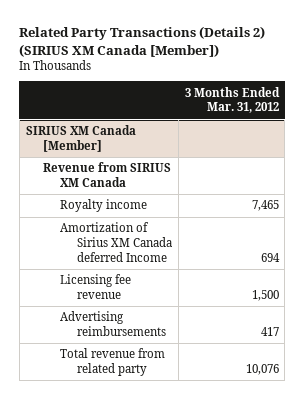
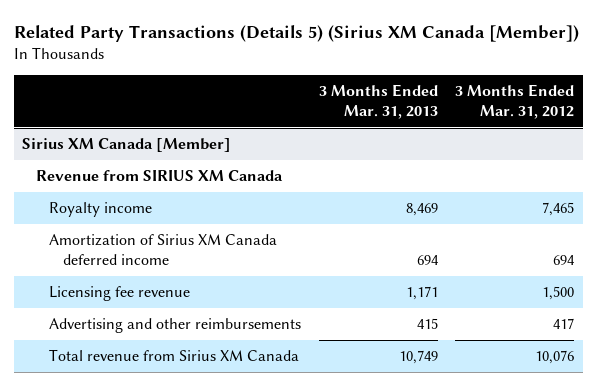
- Related Party Transactions (Details 2) (SIRIUS XM Canada [Member])
+ Related Party Transactions (Details 5) (Sirius XM Canada [Member])
- | 3 Months Ended Mar. 31, 2012
+ | 3 Months Ended Mar. 31, 2013 | 3 Months Ended Mar. 31, 2012
- SIRIUS XM Canada [Member]
+ Sirius XM Canada [Member]
- Amortization of Sirius XM Canada deferred Income | 694
+ Amortization of Sirius XM Canada deferred income | 694 | 694
- Advertising reimbursements | 417
- Total revenue from related party | 10,076
+ Advertising and other reimbursements | 415 | 417
+ Total revenue from Sirius XM Canada | 10,749 | 10,076

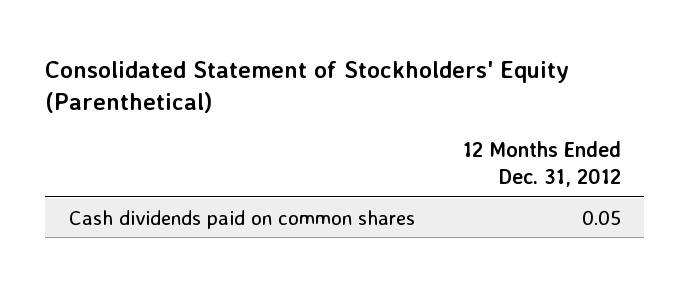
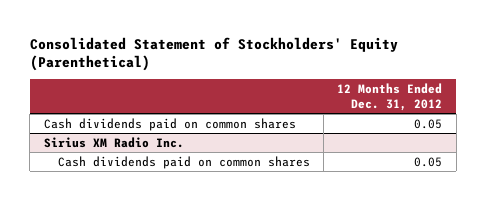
+ Sirius XM Radio Inc.
+ Cash dividends paid on common shares | 0.05

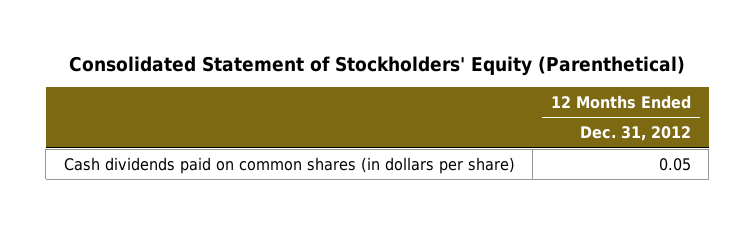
- Cash dividends paid on common shares | 0.05
- Sirius XM Radio Inc.
- Cash dividends paid on common shares | 0.05
+ Cash dividends paid on common shares (in dollars per share) | 0.05

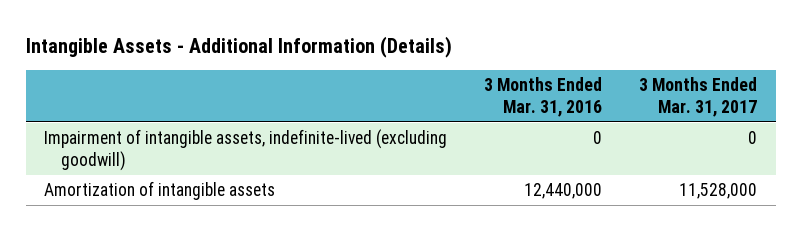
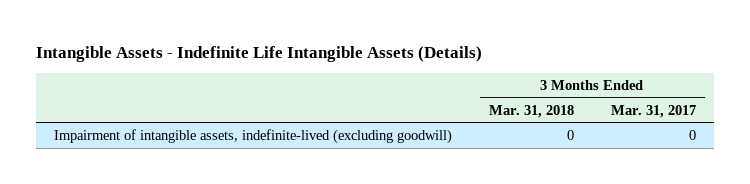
- Intangible Assets - Additional Information (Details)
+ Intangible Assets - Indefinite Life Intangible Assets (Details)
- | 3 Months Ended Mar. 31, 2016 | 3 Months Ended Mar. 31, 2017
+ | 3 Months Ended Mar. 31, 2018 | 3 Months Ended Mar. 31, 2017
- Amortization of intangible assets | 12,440,000 | 11,528,000

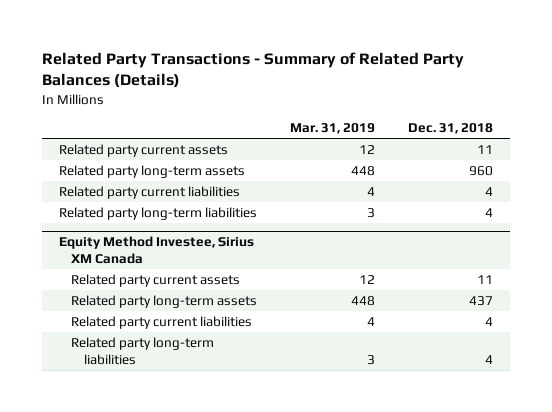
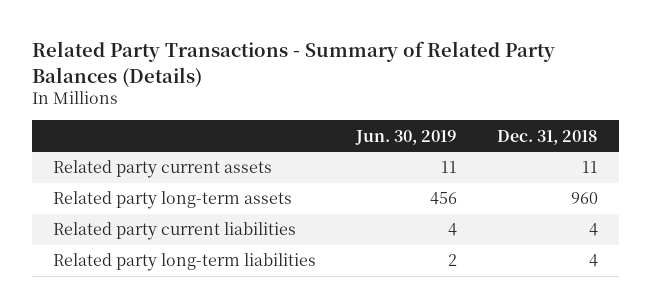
- | Mar. 31, 2019 | Dec. 31, 2018
+ | Jun. 30, 2019 | Dec. 31, 2018
- Equity Method Investee, Sirius XM Canada
- Related party current assets | 12 | 11
- Related party long-term assets | 448 | 437
- Related party current liabilities | 4 | 4
- Related party long-term liabilities | 3 | 4

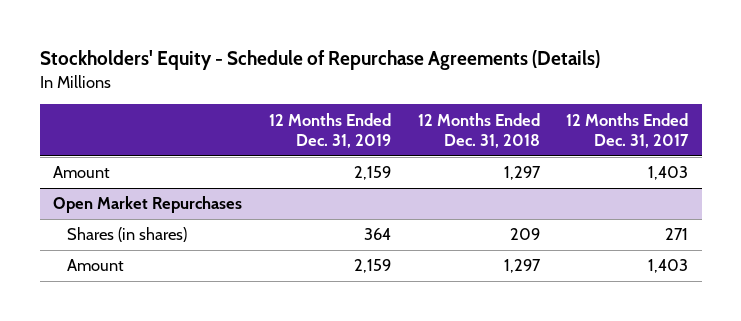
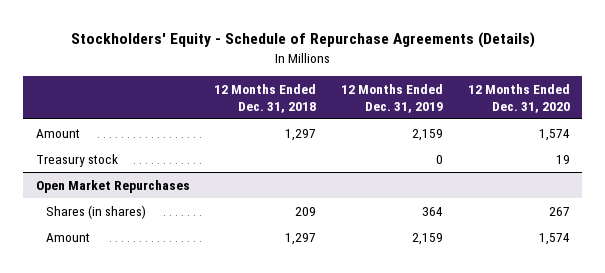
- | 12 Months Ended Dec. 31, 2019 | 12 Months Ended Dec. 31, 2018 | 12 Months Ended Dec. 31, 2017
+ | 12 Months Ended Dec. 31, 2018 | 12 Months Ended Dec. 31, 2019 | 12 Months Ended Dec. 31, 2020
+ Treasury stock | | 0 | 19

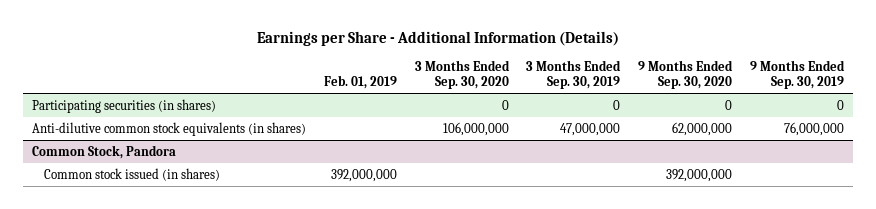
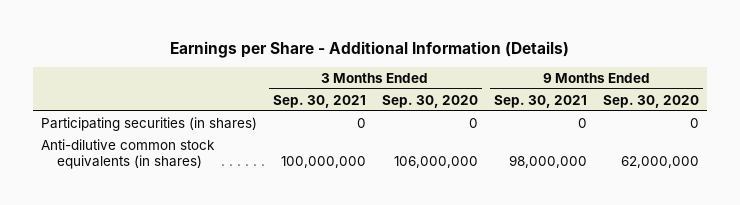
- | Feb. 01, 2019 | 3 Months Ended Sep. 30, 2020 | 3 Months Ended Sep. 30, 2019 | 9 Months Ended Sep. 30, 2020 | 9 Months Ended Sep. 30, 2019
+ | 3 Months Ended Sep. 30, 2021 | 3 Months Ended Sep. 30, 2020 | 9 Months Ended Sep. 30, 2021 | 9 Months Ended Sep. 30, 2020
- Common Stock, Pandora
- Common stock issued (in shares) | 392,000,000 | | | 392,000,000 |

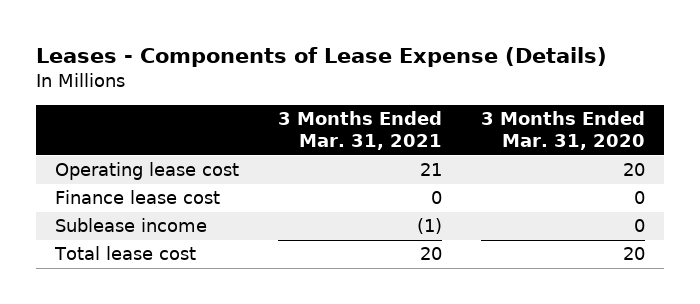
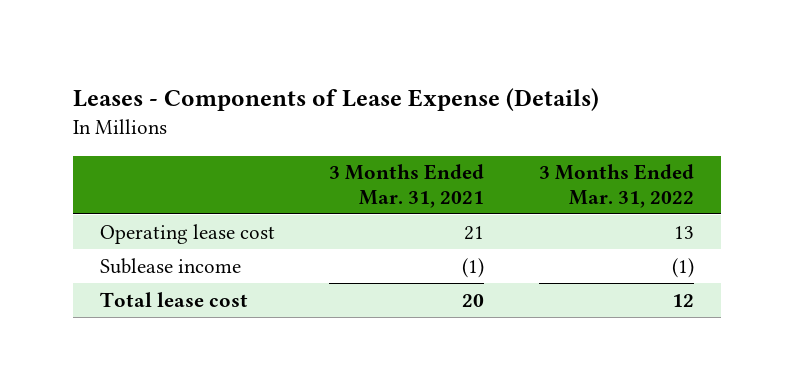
- | 3 Months Ended Mar. 31, 2021 | 3 Months Ended Mar. 31, 2020
+ | 3 Months Ended Mar. 31, 2021 | 3 Months Ended Mar. 31, 2022
- Finance lease cost | 0 | 0

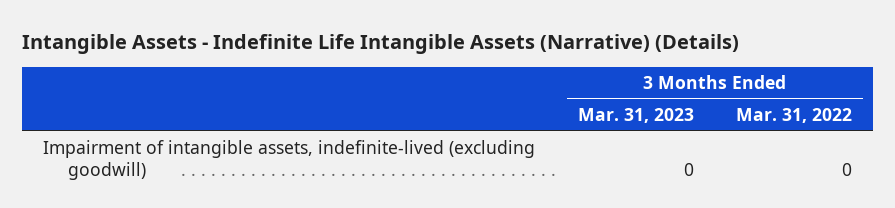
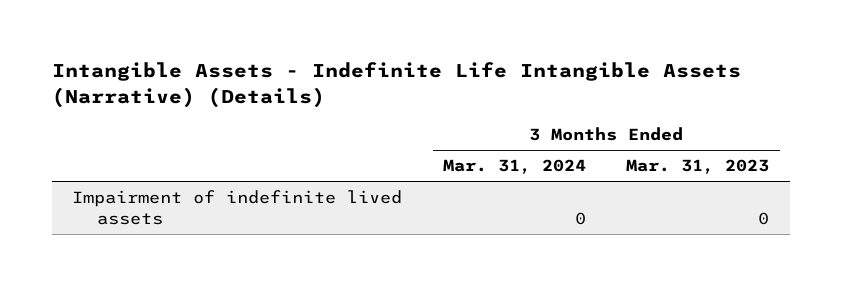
- | 3 Months Ended Mar. 31, 2023 | 3 Months Ended Mar. 31, 2022
+ | 3 Months Ended Mar. 31, 2024 | 3 Months Ended Mar. 31, 2023
- Impairment of intangible assets, indefinite-lived (excluding goodwill) | 0 | 0
+ Impairment of indefinite lived assets | 0 | 0

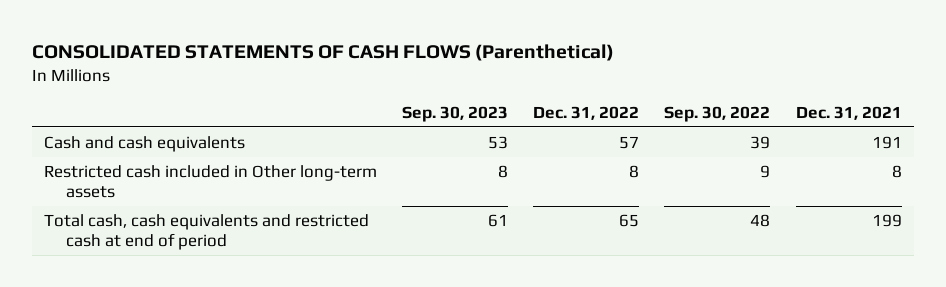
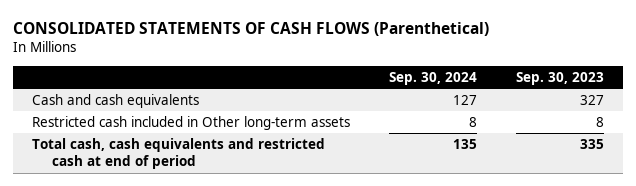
- | Sep. 30, 2023 | Dec. 31, 2022 | Sep. 30, 2022 | Dec. 31, 2021
+ | Sep. 30, 2024 | Sep. 30, 2023
- Cash and cash equivalents | 53 | 57 | 39 | 191
+ Cash and cash equivalents | 127 | 327
- Total cash, cash equivalents and restricted cash at end of period | 61 | 65 | 48 | 199
+ Total cash, cash equivalents and restricted cash at end of period | 135 | 335

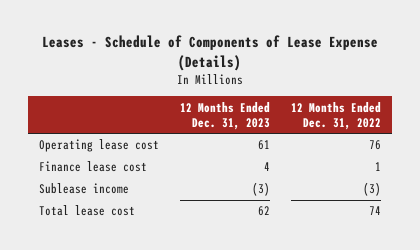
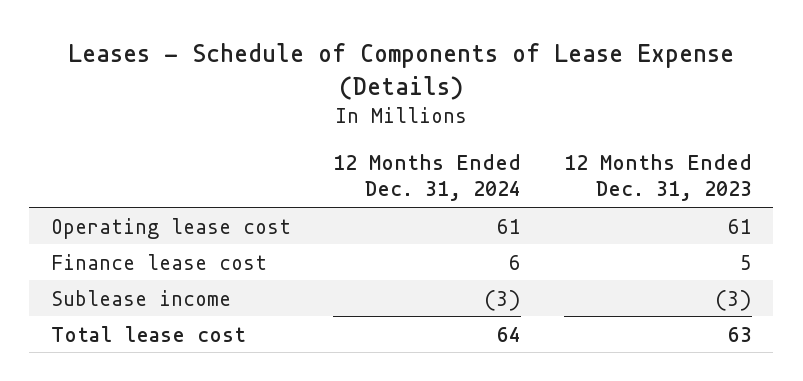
- | 12 Months Ended Dec. 31, 2023 | 12 Months Ended Dec. 31, 2022
+ | 12 Months Ended Dec. 31, 2024 | 12 Months Ended Dec. 31, 2023
- Finance lease cost | 4 | 1
+ Finance lease cost | 6 | 5
- Total lease cost | 62 | 74
+ Total lease cost | 64 | 63

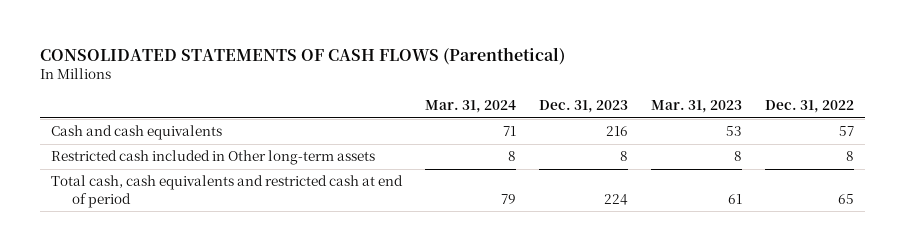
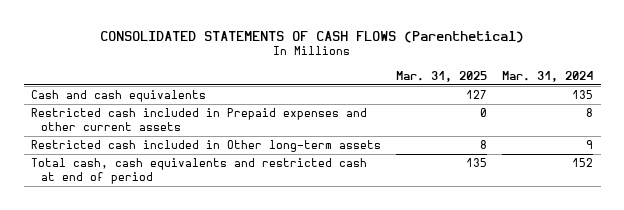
- | Mar. 31, 2024 | Dec. 31, 2023 | Mar. 31, 2023 | Dec. 31, 2022
+ | Mar. 31, 2025 | Mar. 31, 2024
- Cash and cash equivalents | 71 | 216 | 53 | 57
- Restricted cash included in Other long-term assets | 8 | 8 | 8 | 8
- Total cash, cash equivalents and restricted cash at end of period | 79 | 224 | 61 | 65
+ Cash and cash equivalents | 127 | 135
+ Restricted cash included in Prepaid expenses and other current assets | 0 | 8
+ Restricted cash included in Other long-term assets | 8 | 9
+ Total cash, cash equivalents and restricted cash at end of period | 135 | 152

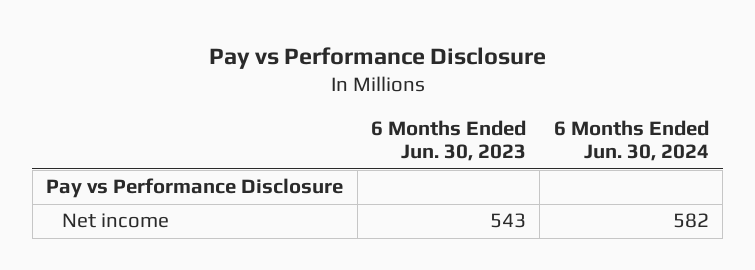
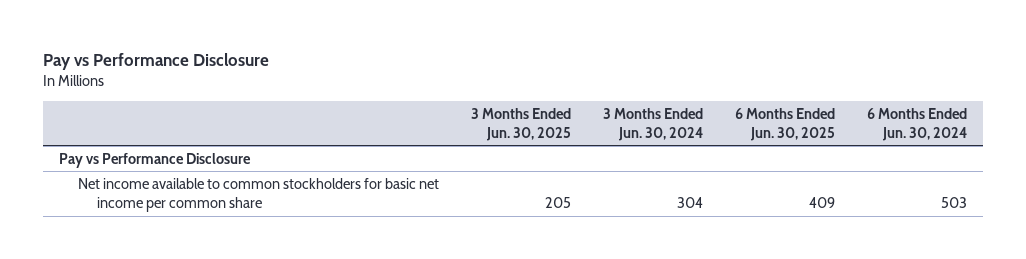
- | 6 Months Ended Jun. 30, 2023 | 6 Months Ended Jun. 30, 2024
+ | 3 Months Ended Jun. 30, 2025 | 3 Months Ended Jun. 30, 2024 | 6 Months Ended Jun. 30, 2025 | 6 Months Ended Jun. 30, 2024
- Net income | 543 | 582
+ Net income available to common stockholders for basic net income per common share | 205 | 304 | 409 | 503

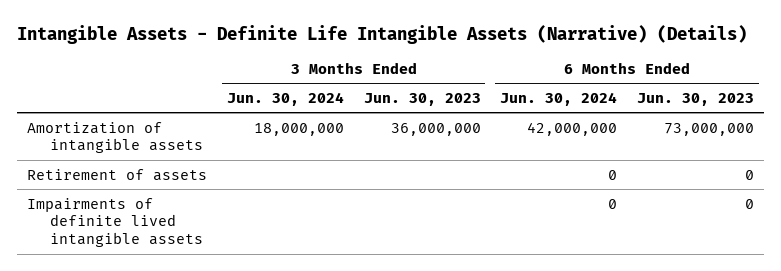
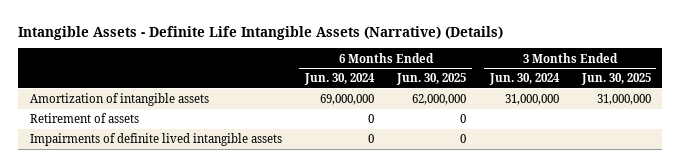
- | 3 Months Ended Jun. 30, 2024 | 3 Months Ended Jun. 30, 2023 | 6 Months Ended Jun. 30, 2024 | 6 Months Ended Jun. 30, 2023
+ | 6 Months Ended Jun. 30, 2024 | 6 Months Ended Jun. 30, 2025 | 3 Months Ended Jun. 30, 2024 | 3 Months Ended Jun. 30, 2025
- Amortization of intangible assets | 18,000,000 | 36,000,000 | 42,000,000 | 73,000,000
+ Amortization of intangible assets | 69,000,000 | 62,000,000 | 31,000,000 | 31,000,000

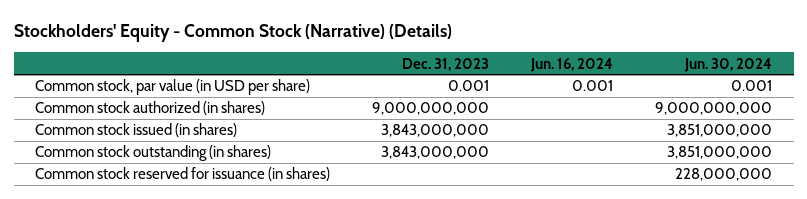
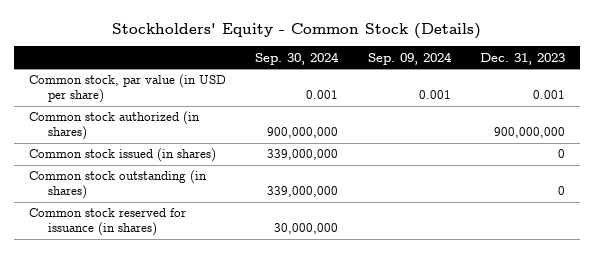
- Stockholders' Equity - Common Stock (Narrative) (Details)
+ Stockholders' Equity - Common Stock (Details)
- | Dec. 31, 2023 | Jun. 16, 2024 | Jun. 30, 2024
+ | Sep. 30, 2024 | Sep. 09, 2024 | Dec. 31, 2023
- Common stock authorized (in shares) | 9,000,000,000 | | 9,000,000,000
- Common stock issued (in shares) | 3,843,000,000 | | 3,851,000,000
- Common stock outstanding (in shares) | 3,843,000,000 | | 3,851,000,000
+ Common stock authorized (in shares) | 900,000,000 | | 900,000,000
+ Common stock issued (in shares) | 339,000,000 | | 0
+ Common stock outstanding (in shares) | 339,000,000 | | 0

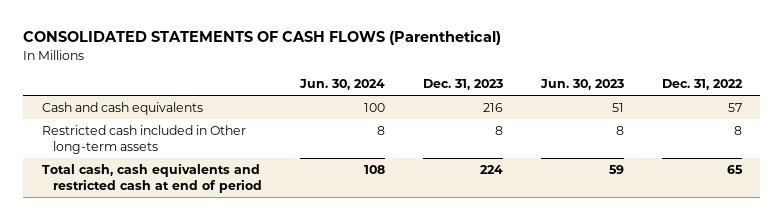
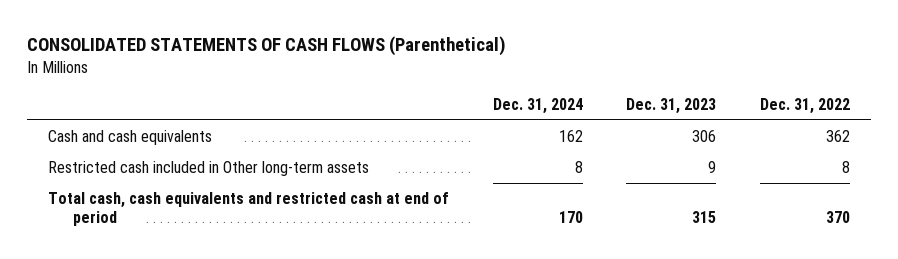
- | Jun. 30, 2024 | Dec. 31, 2023 | Jun. 30, 2023 | Dec. 31, 2022
+ | Dec. 31, 2024 | Dec. 31, 2023 | Dec. 31, 2022
- Cash and cash equivalents | 100 | 216 | 51 | 57
- Restricted cash included in Other long-term assets | 8 | 8 | 8 | 8
- Total cash, cash equivalents and restricted cash at end of period | 108 | 224 | 59 | 65
+ Cash and cash equivalents | 162 | 306 | 362
+ Restricted cash included in Other long-term assets | 8 | 9 | 8
+ Total cash, cash equivalents and restricted cash at end of period | 170 | 315 | 370

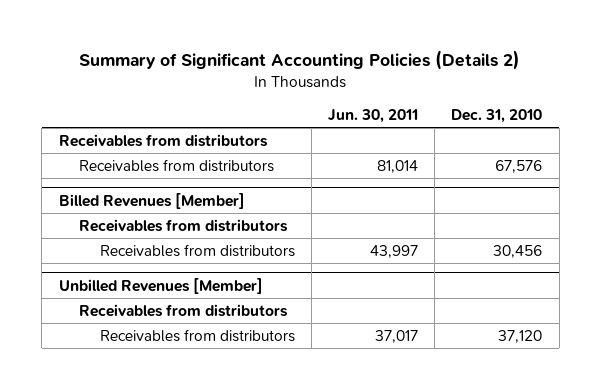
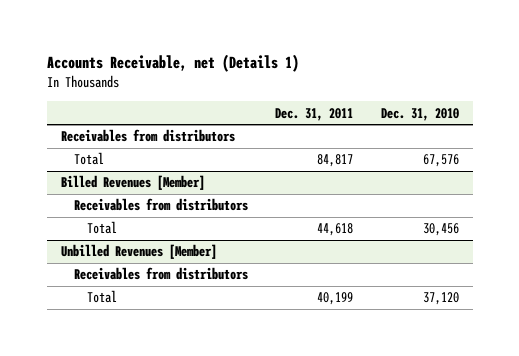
- Summary of Significant Accounting Policies (Details 2)
+ Accounts Receivable, net (Details 1)
- | Jun. 30, 2011 | Dec. 31, 2010
+ | Dec. 31, 2011 | Dec. 31, 2010
- Receivables from distributors | 81,014 | 67,576
+ Total | 84,817 | 67,576
@ Billed Revenues [Member]
- Receivables from distributors | 43,997 | 30,456
+ Total | 44,618 | 30,456
@ Unbilled Revenues [Member]
- Receivables from distributors | 37,017 | 37,120
+ Total | 40,199 | 37,120

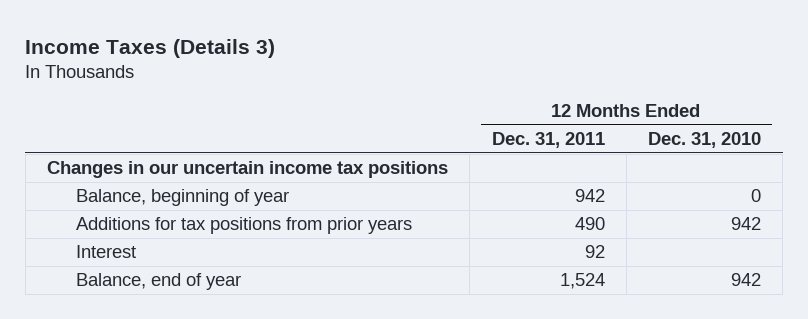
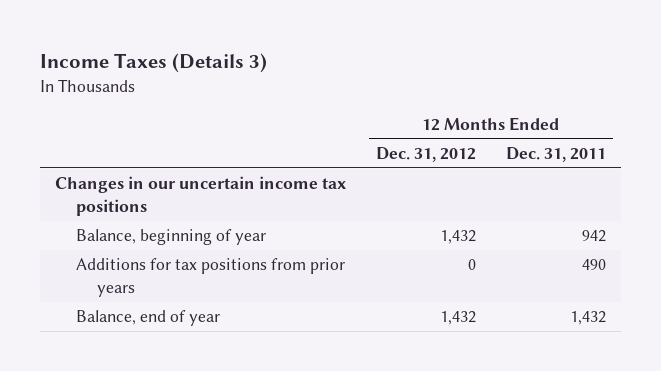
- | 12 Months Ended Dec. 31, 2011 | 12 Months Ended Dec. 31, 2010
+ | 12 Months Ended Dec. 31, 2012 | 12 Months Ended Dec. 31, 2011
- Interest | 92 |
- Balance, end of year | 1,524 | 942
+ Balance, end of year | 1,432 | 1,432

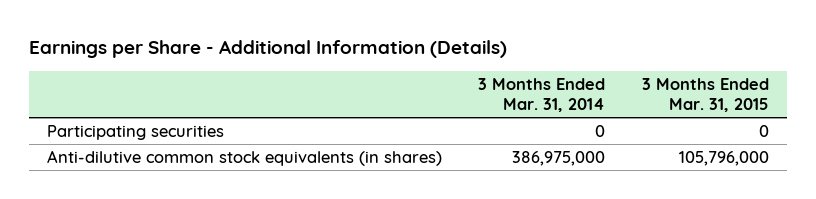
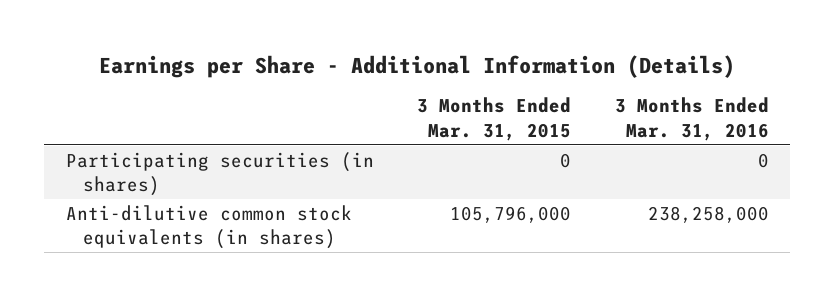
- | 3 Months Ended Mar. 31, 2014 | 3 Months Ended Mar. 31, 2015
+ | 3 Months Ended Mar. 31, 2015 | 3 Months Ended Mar. 31, 2016
- Participating securities | 0 | 0
+ Participating securities (in shares) | 0 | 0

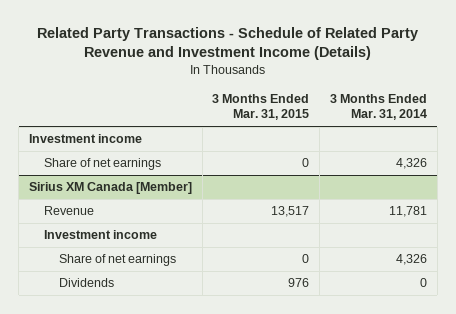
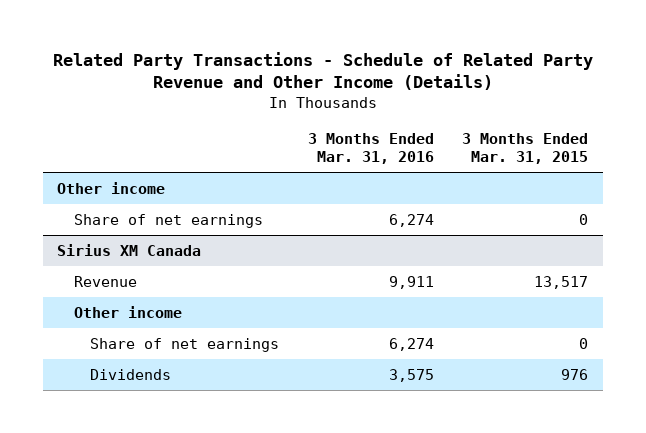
- Related Party Transactions - Schedule of Related Party Revenue and Investment Income (Details)
+ Related Party Transactions - Schedule of Related Party Revenue and Other Income (Details)
- | 3 Months Ended Mar. 31, 2015 | 3 Months Ended Mar. 31, 2014
+ | 3 Months Ended Mar. 31, 2016 | 3 Months Ended Mar. 31, 2015
- Investment income
+ Other income
- Sirius XM Canada [Member]
+ Sirius XM Canada
- Investment income
+ Other income

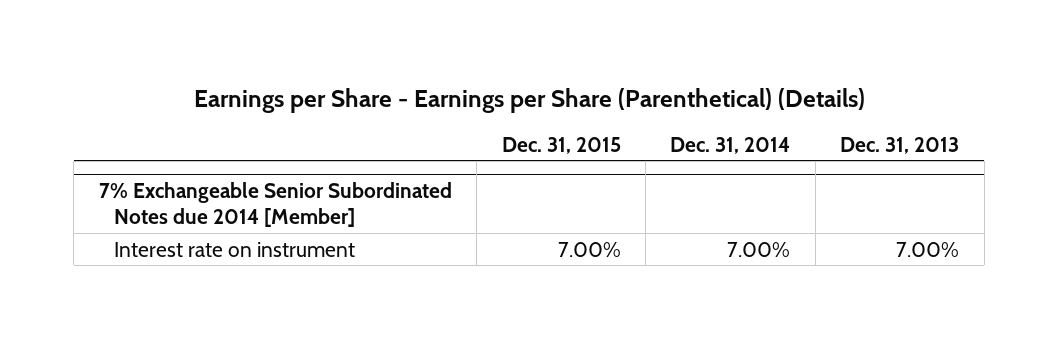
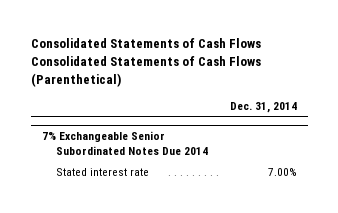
- Earnings per Share - Earnings per Share (Parenthetical) (Details)
+ Consolidated Statements of Cash Flows Consolidated Statements of Cash Flows (Parenthetical)
- | Dec. 31, 2015 | Dec. 31, 2014 | Dec. 31, 2013
+ | Dec. 31, 2014
- 7% Exchangeable Senior Subordinated Notes due 2014 [Member]
- Interest rate on instrument | 7.00% | 7.00% | 7.00%
+ 7% Exchangeable Senior Subordinated Notes Due 2014
+ Stated interest rate | 7.00%

